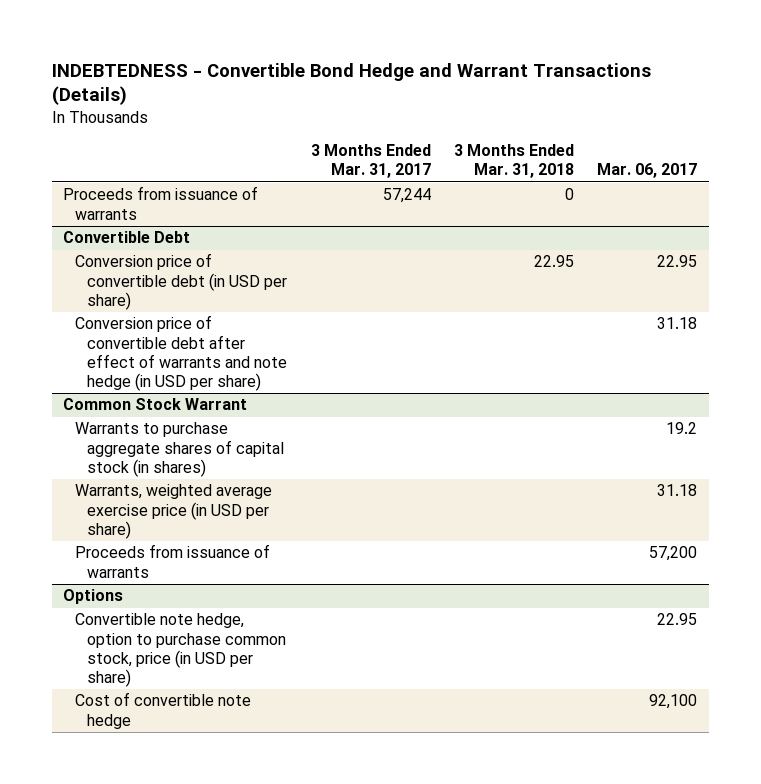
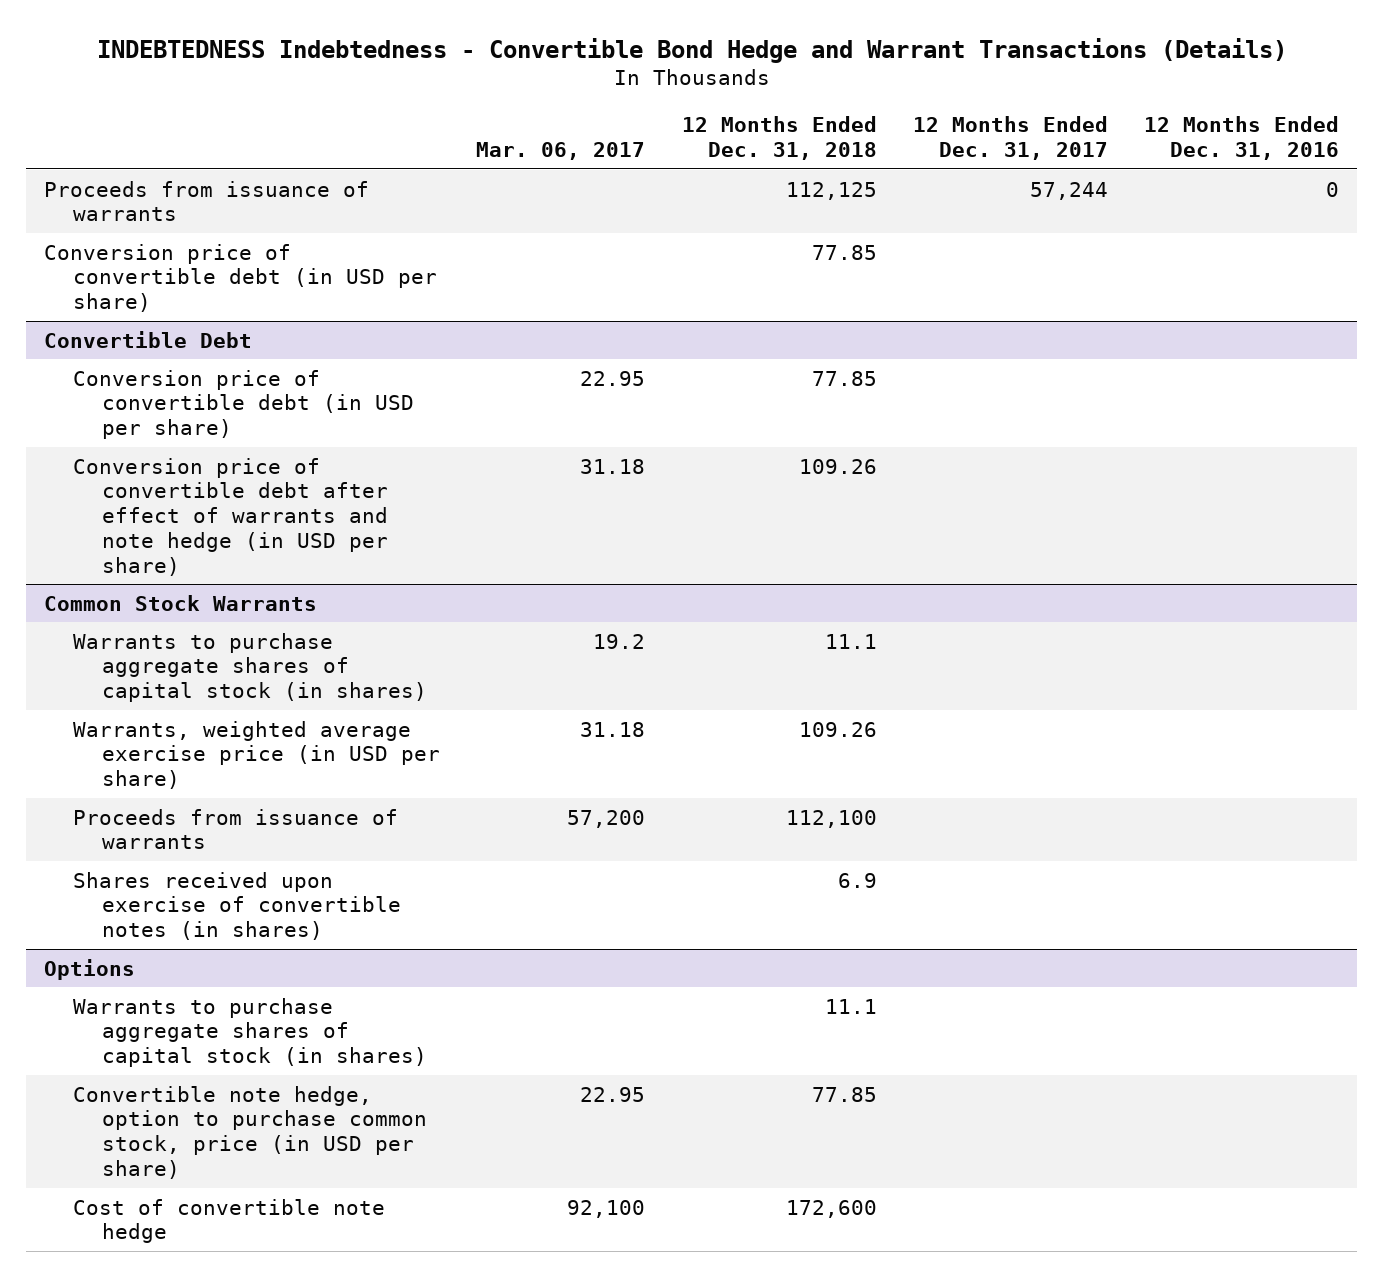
- INDEBTEDNESS - Convertible Bond Hedge and Warrant Transactions (Details)
+ INDEBTEDNESS Indebtedness - Convertible Bond Hedge and Warrant Transactions (Details)
- | 3 Months Ended Mar. 31, 2017 | 3 Months Ended Mar. 31, 2018 | Mar. 06, 2017
+ | Mar. 06, 2017 | 12 Months Ended Dec. 31, 2018 | 12 Months Ended Dec. 31, 2017 | 12 Months Ended Dec. 31, 2016
+ Conversion price of convertible debt (in USD per share) | | 77.85 | |
- Common Stock Warrant
+ Common Stock Warrants
+ Shares received upon exercise of convertible notes (in shares) | | 6.9 | |
@ Options
+ Warrants to purchase aggregate shares of capital stock (in shares) | | 11.1 | |

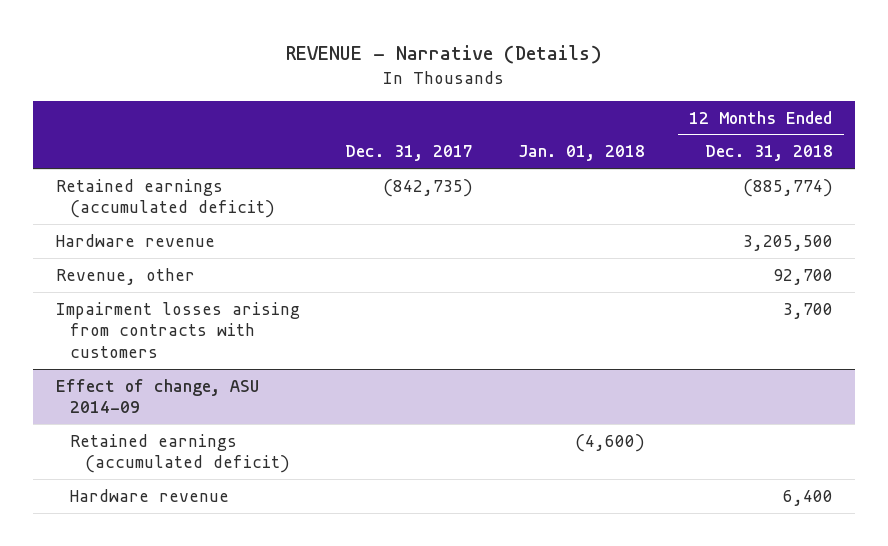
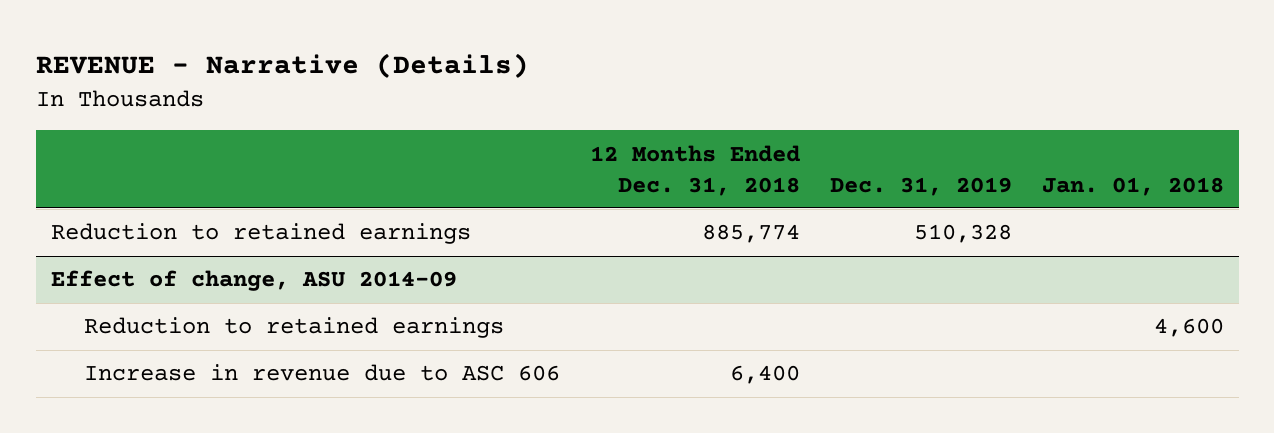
- | Dec. 31, 2017 | Jan. 01, 2018 | 12 Months Ended Dec. 31, 2018
+ | 12 Months Ended Dec. 31, 2018 | Dec. 31, 2019 | Jan. 01, 2018
- Retained earnings (accumulated deficit) | (842,735) | | (885,774)
- Hardware revenue | | | 3,205,500
- Revenue, other | | | 92,700
- Impairment losses arising from contracts with customers | | | 3,700
+ Reduction to retained earnings | 885,774 | 510,328 |
@ Effect of change, ASU 2014-09
- Retained earnings (accumulated deficit) | | (4,600) |
- Hardware revenue | | | 6,400
+ Reduction to retained earnings | | | 4,600
+ Increase in revenue due to ASC 606 | 6,400 | |

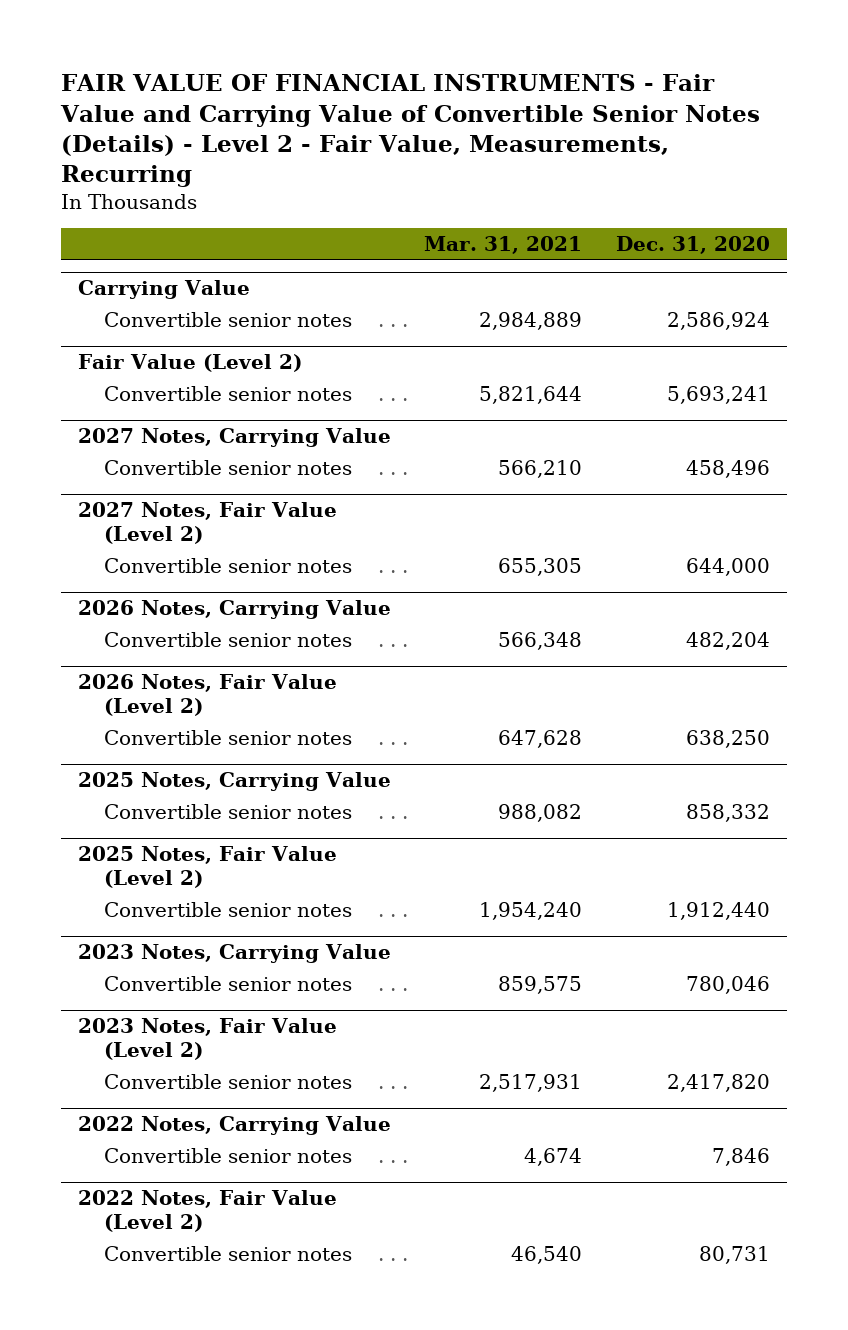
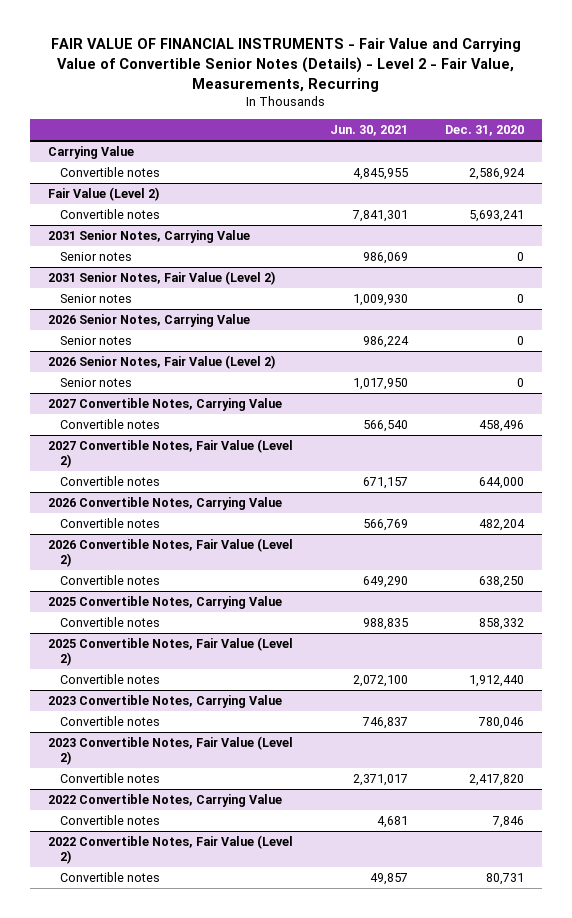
- | Mar. 31, 2021 | Dec. 31, 2020
+ | Jun. 30, 2021 | Dec. 31, 2020
@ Carrying Value
- Convertible senior notes | 2,984,889 | 2,586,924
+ Convertible notes | 4,845,955 | 2,586,924
@ Fair Value (Level 2)
- Convertible senior notes | 5,821,644 | 5,693,241
- 2027 Notes, Carrying Value
- Convertible senior notes | 566,210 | 458,496
- 2027 Notes, Fair Value (Level 2)
- Convertible senior notes | 655,305 | 644,000
- 2026 Notes, Carrying Value
- Convertible senior notes | 566,348 | 482,204
- 2026 Notes, Fair Value (Level 2)
- Convertible senior notes | 647,628 | 638,250
- 2025 Notes, Carrying Value
- Convertible senior notes | 988,082 | 858,332
- 2025 Notes, Fair Value (Level 2)
- Convertible senior notes | 1,954,240 | 1,912,440
- 2023 Notes, Carrying Value
- Convertible senior notes | 859,575 | 780,046
- 2023 Notes, Fair Value (Level 2)
- Convertible senior notes | 2,517,931 | 2,417,820
- 2022 Notes, Carrying Value
- Convertible senior notes | 4,674 | 7,846
- 2022 Notes, Fair Value (Level 2)
- Convertible senior notes | 46,540 | 80,731
@ Fair Value (Level 2)
+ Convertible notes | 7,841,301 | 5,693,241
+ 2031 Senior Notes, Carrying Value
+ Senior notes | 986,069 | 0
+ 2031 Senior Notes, Fair Value (Level 2)
+ Senior notes | 1,009,930 | 0
+ 2026 Senior Notes, Carrying Value
+ Senior notes | 986,224 | 0
+ 2026 Senior Notes, Fair Value (Level 2)
+ Senior notes | 1,017,950 | 0
+ 2027 Convertible Notes, Carrying Value
+ Convertible notes | 566,540 | 458,496
+ 2027 Convertible Notes, Fair Value (Level 2)
+ Convertible notes | 671,157 | 644,000
+ 2026 Convertible Notes, Carrying Value
+ Convertible notes | 566,769 | 482,204
+ 2026 Convertible Notes, Fair Value (Level 2)
+ Convertible notes | 649,290 | 638,250
+ 2025 Convertible Notes, Carrying Value
+ Convertible notes | 988,835 | 858,332
+ 2025 Convertible Notes, Fair Value (Level 2)
+ Convertible notes | 2,072,100 | 1,912,440
+ 2023 Convertible Notes, Carrying Value
+ Convertible notes | 746,837 | 780,046
+ 2023 Convertible Notes, Fair Value (Level 2)
+ Convertible notes | 2,371,017 | 2,417,820
+ 2022 Convertible Notes, Carrying Value
+ Convertible notes | 4,681 | 7,846
+ 2022 Convertible Notes, Fair Value (Level 2)
+ Convertible notes | 49,857 | 80,731

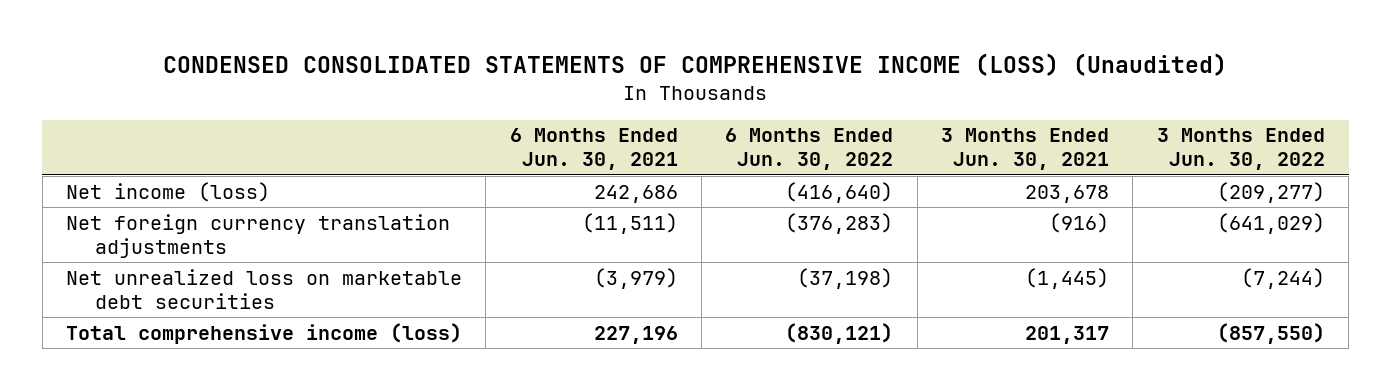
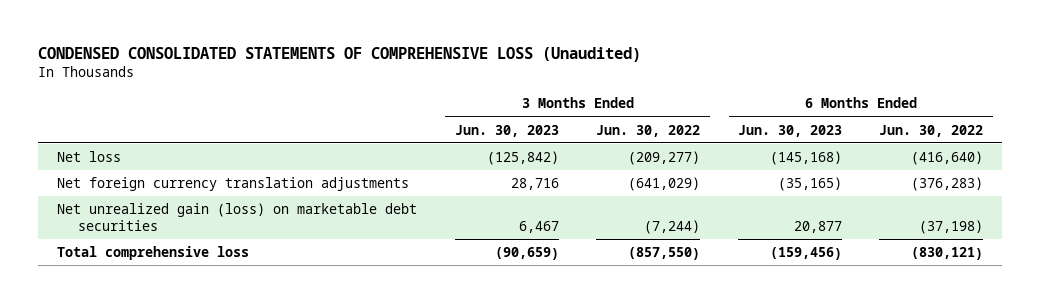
- CONDENSED CONSOLIDATED STATEMENTS OF COMPREHENSIVE INCOME (LOSS) (Unaudited)
+ CONDENSED CONSOLIDATED STATEMENTS OF COMPREHENSIVE LOSS (Unaudited)
- | 6 Months Ended Jun. 30, 2021 | 6 Months Ended Jun. 30, 2022 | 3 Months Ended Jun. 30, 2021 | 3 Months Ended Jun. 30, 2022
+ | 3 Months Ended Jun. 30, 2023 | 3 Months Ended Jun. 30, 2022 | 6 Months Ended Jun. 30, 2023 | 6 Months Ended Jun. 30, 2022
- Net income (loss) | 242,686 | (416,640) | 203,678 | (209,277)
+ Net loss | (125,842) | (209,277) | (145,168) | (416,640)
- Net unrealized loss on marketable debt securities | (3,979) | (37,198) | (1,445) | (7,244)
- Total comprehensive income (loss) | 227,196 | (830,121) | 201,317 | (857,550)
+ Net unrealized gain (loss) on marketable debt securities | 6,467 | (7,244) | 20,877 | (37,198)
+ Total comprehensive loss | (90,659) | (857,550) | (159,456) | (830,121)

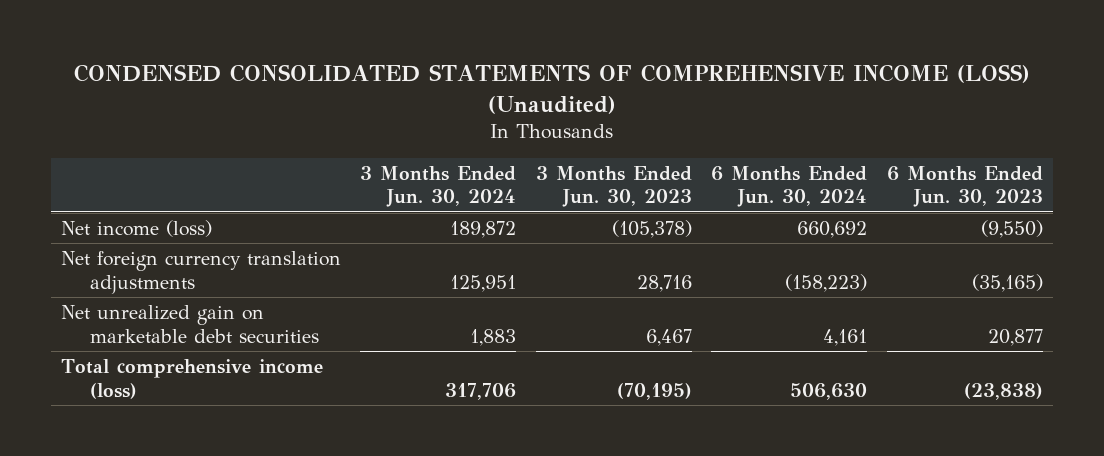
- CONDENSED CONSOLIDATED STATEMENTS OF COMPREHENSIVE LOSS (Unaudited)
+ CONDENSED CONSOLIDATED STATEMENTS OF COMPREHENSIVE INCOME (LOSS) (Unaudited)
- | 3 Months Ended Jun. 30, 2023 | 3 Months Ended Jun. 30, 2022 | 6 Months Ended Jun. 30, 2023 | 6 Months Ended Jun. 30, 2022
+ | 3 Months Ended Jun. 30, 2024 | 3 Months Ended Jun. 30, 2023 | 6 Months Ended Jun. 30, 2024 | 6 Months Ended Jun. 30, 2023
- Net loss | (125,842) | (209,277) | (145,168) | (416,640)
+ Net income (loss) | 189,872 | (105,378) | 660,692 | (9,550)
- Net unrealized gain (loss) on marketable debt securities | 6,467 | (7,244) | 20,877 | (37,198)
- Total comprehensive loss | (90,659) | (857,550) | (159,456) | (830,121)
+ Net unrealized gain on marketable debt securities | 1,883 | 6,467 | 4,161 | 20,877
+ Total comprehensive income (loss) | 317,706 | (70,195) | 506,630 | (23,838)

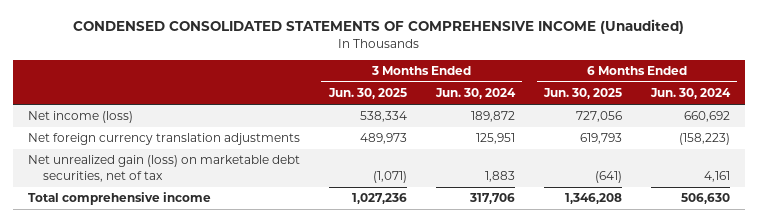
- CONDENSED CONSOLIDATED STATEMENTS OF COMPREHENSIVE INCOME (LOSS) (Unaudited)
+ CONDENSED CONSOLIDATED STATEMENTS OF COMPREHENSIVE INCOME (Unaudited)
- | 3 Months Ended Jun. 30, 2024 | 3 Months Ended Jun. 30, 2023 | 6 Months Ended Jun. 30, 2024 | 6 Months Ended Jun. 30, 2023
+ | 3 Months Ended Jun. 30, 2025 | 3 Months Ended Jun. 30, 2024 | 6 Months Ended Jun. 30, 2025 | 6 Months Ended Jun. 30, 2024
- Net unrealized gain on marketable debt securities | 1,883 | 6,467 | 4,161 | 20,877
- Total comprehensive income (loss) | 317,706 | (70,195) | 506,630 | (23,838)
+ Net unrealized gain (loss) on marketable debt securities, net of tax | (1,071) | 1,883 | (641) | 4,161
+ Total comprehensive income | 1,027,236 | 317,706 | 1,346,208 | 506,630

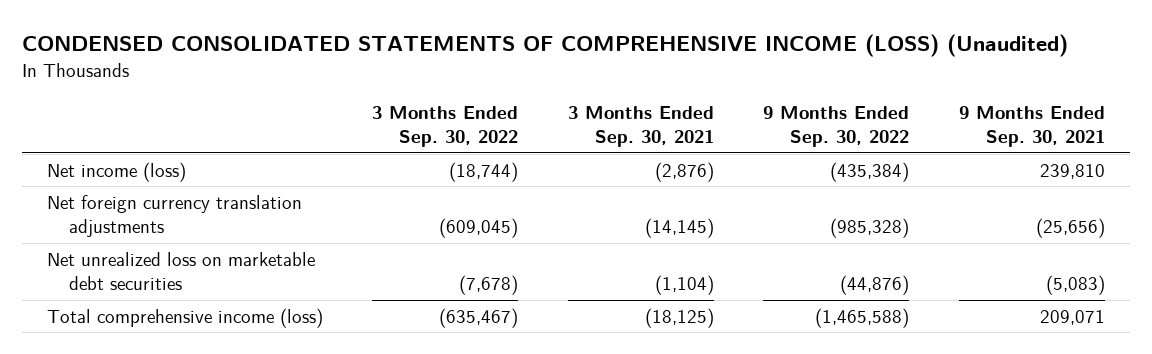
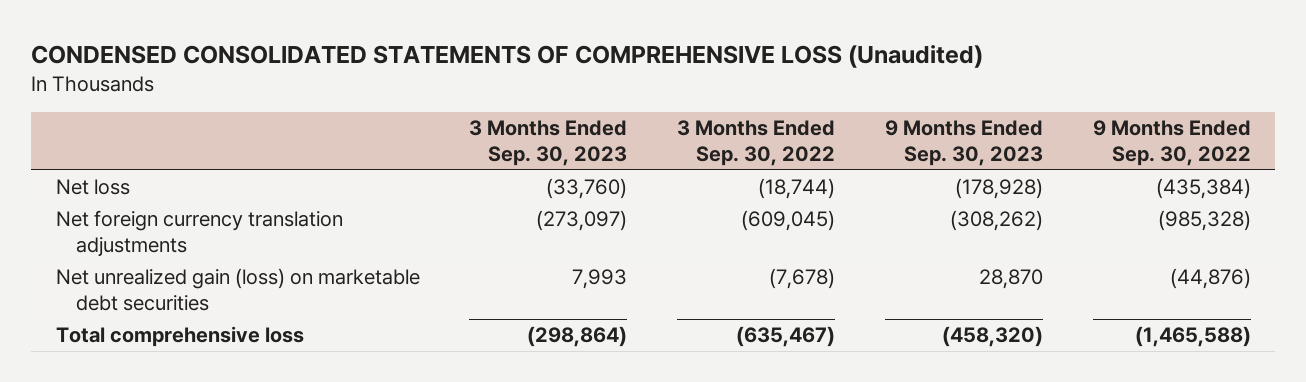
- CONDENSED CONSOLIDATED STATEMENTS OF COMPREHENSIVE INCOME (LOSS) (Unaudited)
+ CONDENSED CONSOLIDATED STATEMENTS OF COMPREHENSIVE LOSS (Unaudited)
- | 3 Months Ended Sep. 30, 2022 | 3 Months Ended Sep. 30, 2021 | 9 Months Ended Sep. 30, 2022 | 9 Months Ended Sep. 30, 2021
+ | 3 Months Ended Sep. 30, 2023 | 3 Months Ended Sep. 30, 2022 | 9 Months Ended Sep. 30, 2023 | 9 Months Ended Sep. 30, 2022
- Net income (loss) | (18,744) | (2,876) | (435,384) | 239,810
+ Net loss | (33,760) | (18,744) | (178,928) | (435,384)
- Net unrealized loss on marketable debt securities | (7,678) | (1,104) | (44,876) | (5,083)
- Total comprehensive income (loss) | (635,467) | (18,125) | (1,465,588) | 209,071
+ Net unrealized gain (loss) on marketable debt securities | 7,993 | (7,678) | 28,870 | (44,876)
+ Total comprehensive loss | (298,864) | (635,467) | (458,320) | (1,465,588)

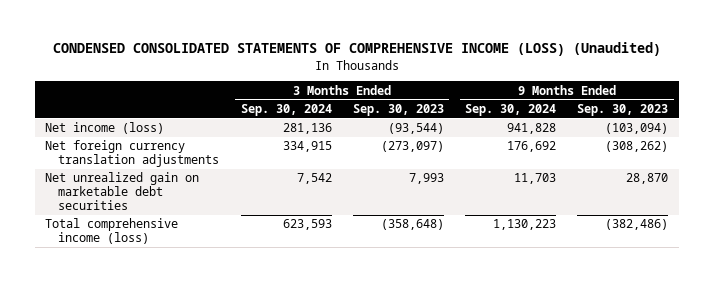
- CONDENSED CONSOLIDATED STATEMENTS OF COMPREHENSIVE LOSS (Unaudited)
+ CONDENSED CONSOLIDATED STATEMENTS OF COMPREHENSIVE INCOME (LOSS) (Unaudited)
- | 3 Months Ended Sep. 30, 2023 | 3 Months Ended Sep. 30, 2022 | 9 Months Ended Sep. 30, 2023 | 9 Months Ended Sep. 30, 2022
+ | 3 Months Ended Sep. 30, 2024 | 3 Months Ended Sep. 30, 2023 | 9 Months Ended Sep. 30, 2024 | 9 Months Ended Sep. 30, 2023
- Net loss | (33,760) | (18,744) | (178,928) | (435,384)
+ Net income (loss) | 281,136 | (93,544) | 941,828 | (103,094)
- Net unrealized gain (loss) on marketable debt securities | 7,993 | (7,678) | 28,870 | (44,876)
- Total comprehensive loss | (298,864) | (635,467) | (458,320) | (1,465,588)
+ Net unrealized gain on marketable debt securities | 7,542 | 7,993 | 11,703 | 28,870
+ Total comprehensive income (loss) | 623,593 | (358,648) | 1,130,223 | (382,486)

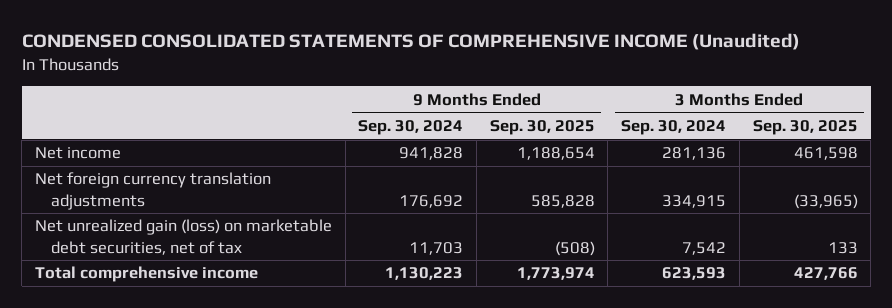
- CONDENSED CONSOLIDATED STATEMENTS OF COMPREHENSIVE INCOME (LOSS) (Unaudited)
+ CONDENSED CONSOLIDATED STATEMENTS OF COMPREHENSIVE INCOME (Unaudited)
- | 3 Months Ended Sep. 30, 2024 | 3 Months Ended Sep. 30, 2023 | 9 Months Ended Sep. 30, 2024 | 9 Months Ended Sep. 30, 2023
+ | 9 Months Ended Sep. 30, 2024 | 9 Months Ended Sep. 30, 2025 | 3 Months Ended Sep. 30, 2024 | 3 Months Ended Sep. 30, 2025
- Net income (loss) | 281,136 | (93,544) | 941,828 | (103,094)
+ Net income | 941,828 | 1,188,654 | 281,136 | 461,598
- Net unrealized gain on marketable debt securities | 7,542 | 7,993 | 11,703 | 28,870
- Total comprehensive income (loss) | 623,593 | (358,648) | 1,130,223 | (382,486)
+ Net unrealized gain (loss) on marketable debt securities, net of tax | 11,703 | (508) | 7,542 | 133
+ Total comprehensive income | 1,130,223 | 1,773,974 | 623,593 | 427,766

